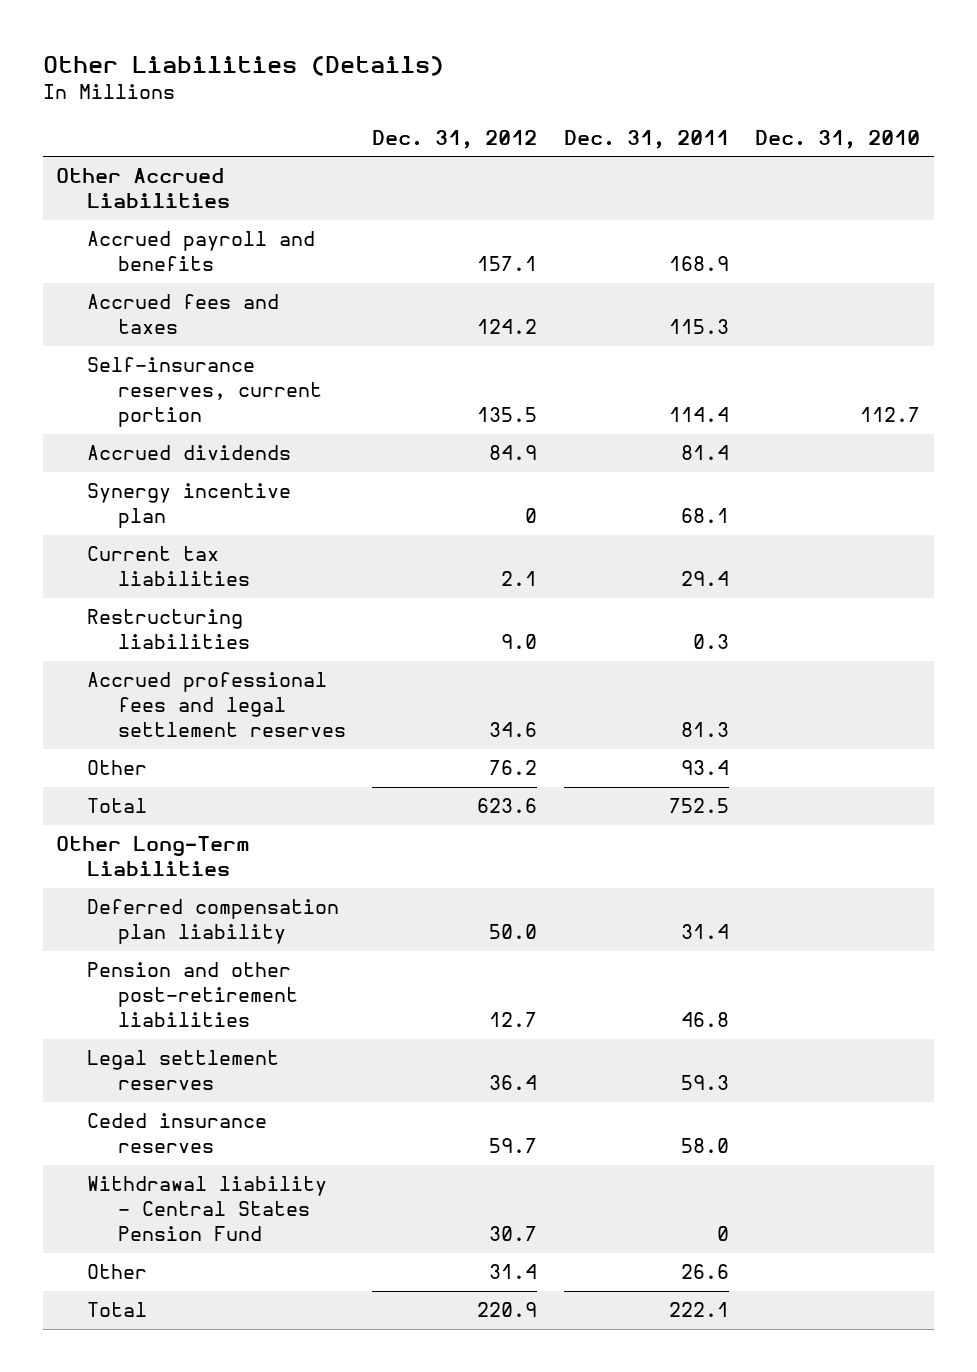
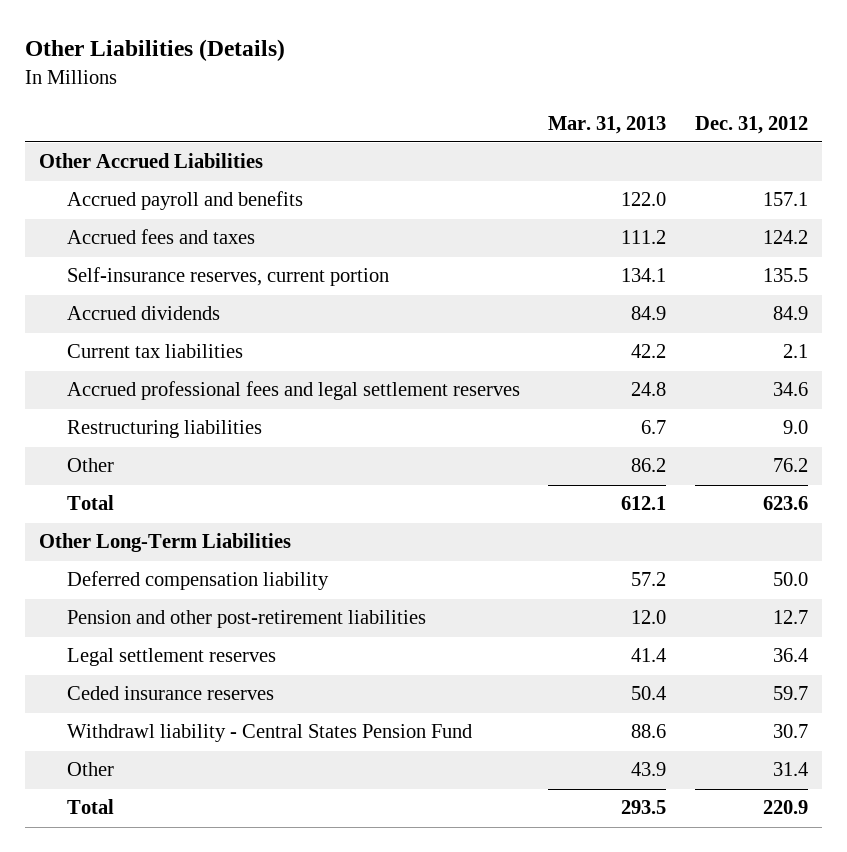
- | Dec. 31, 2012 | Dec. 31, 2011 | Dec. 31, 2010
+ | Mar. 31, 2013 | Dec. 31, 2012
- Synergy incentive plan | 0 | 68.1 |
moved down: Restructuring liabilities | 6.7 | 9.0
- Deferred compensation plan liability | 50.0 | 31.4 |
+ Deferred compensation liability | 57.2 | 50.0
- Withdrawal liability - Central States Pension Fund | 30.7 | 0 |
+ Withdrawl liability - Central States Pension Fund | 88.6 | 30.7

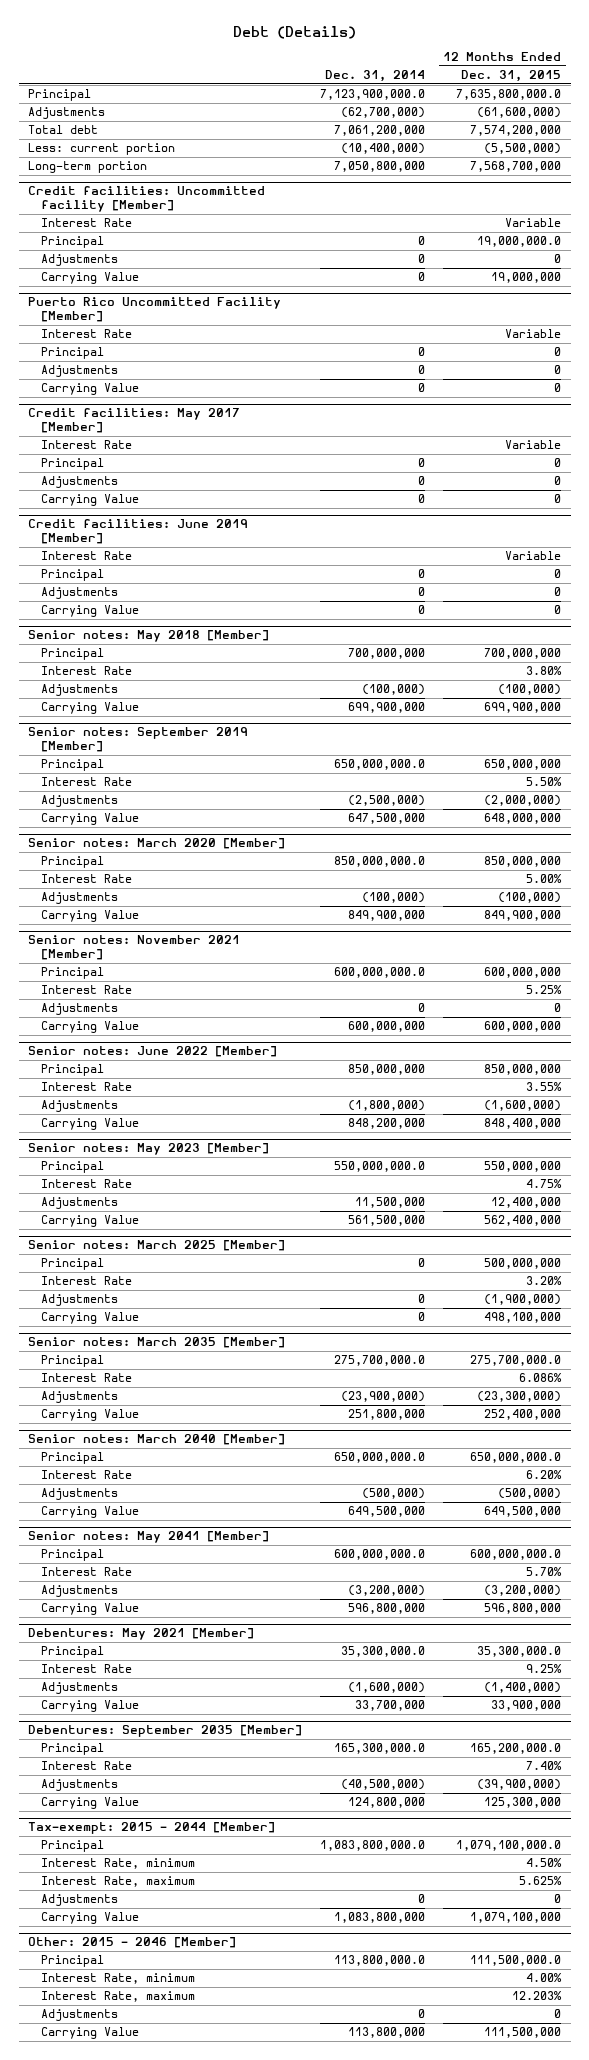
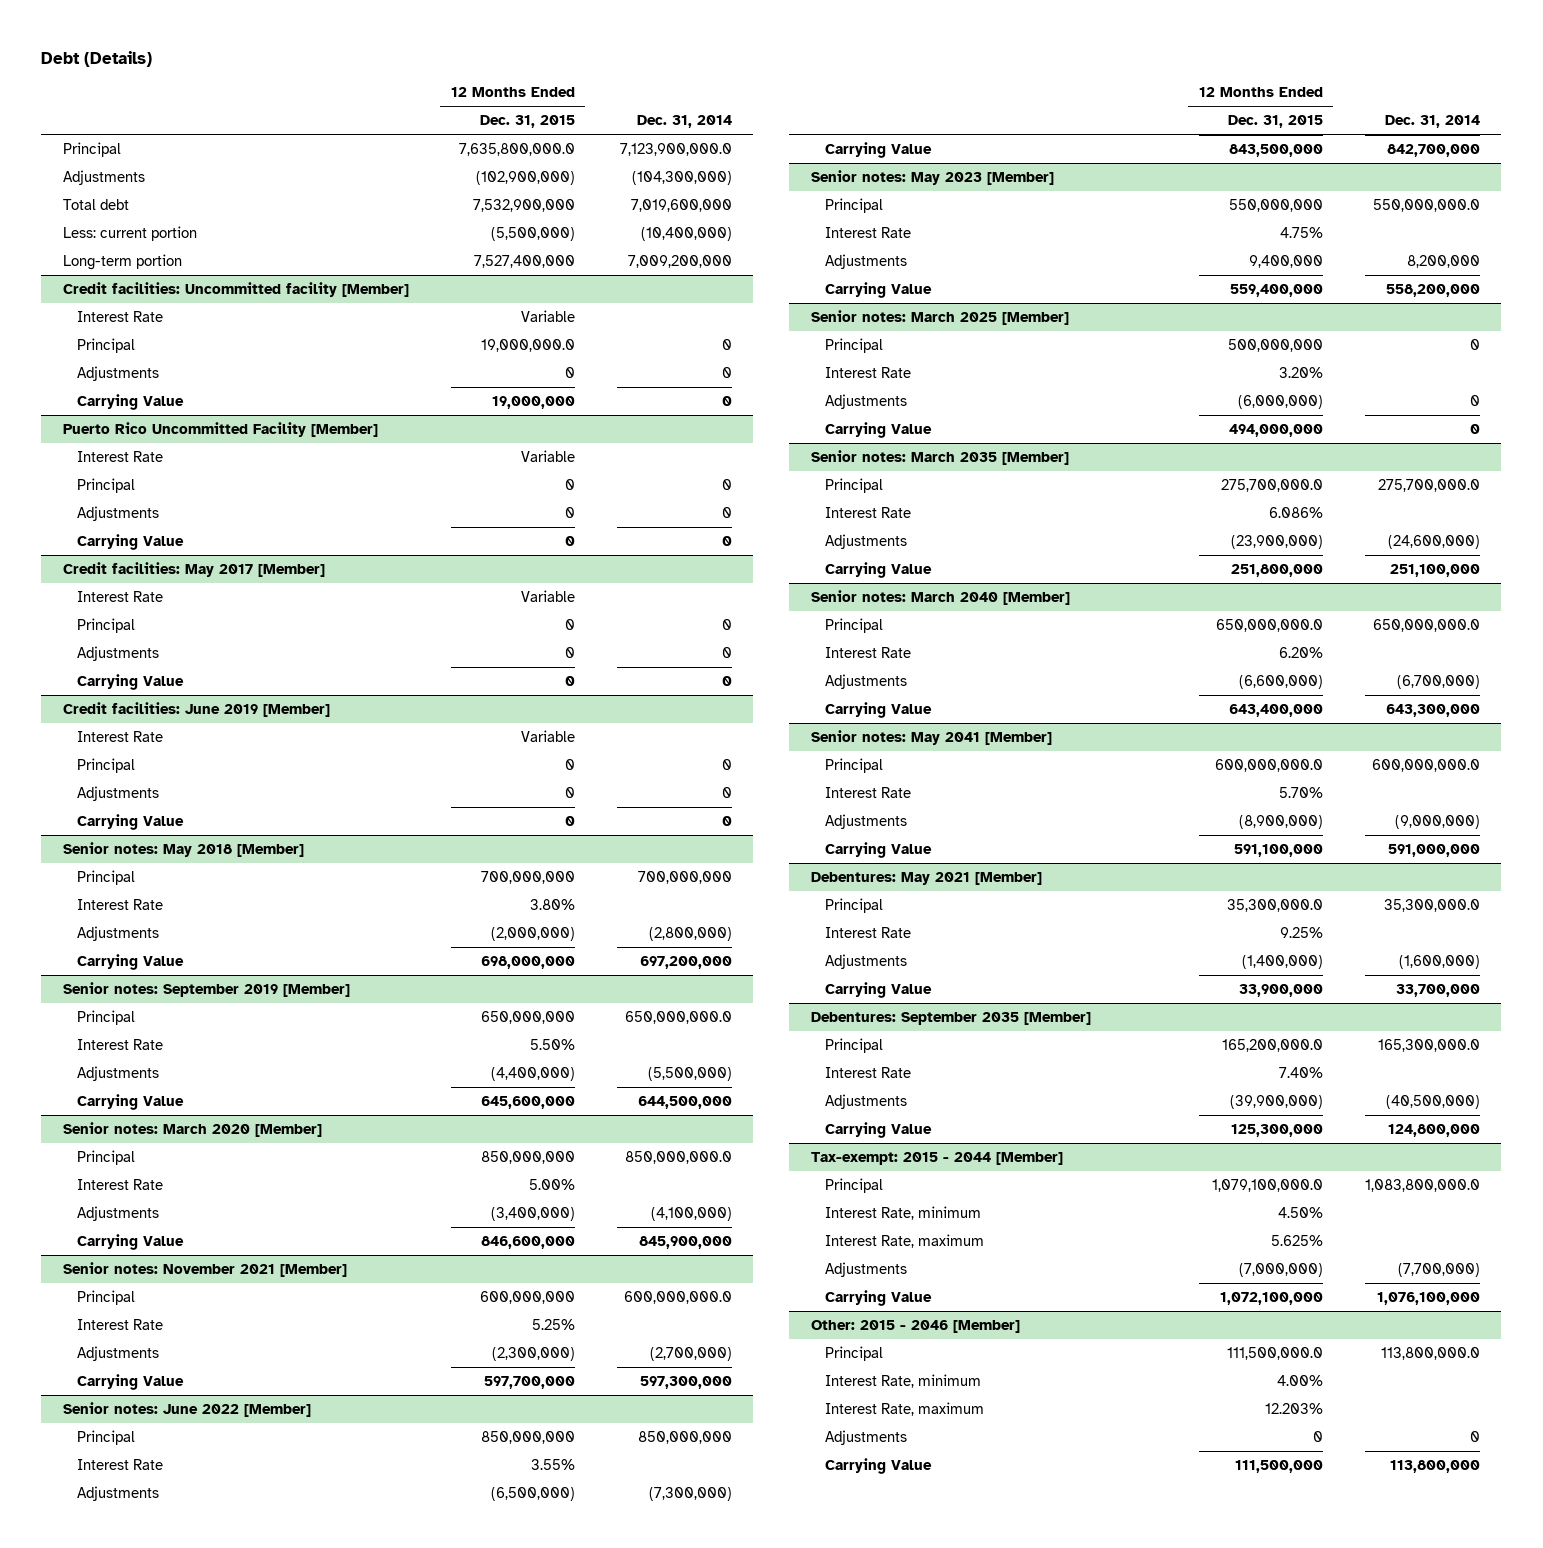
- | Dec. 31, 2014 | 12 Months Ended Dec. 31, 2015
+ | 12 Months Ended Dec. 31, 2015 | Dec. 31, 2014
- Adjustments | (62,700,000) | (61,600,000)
- Total debt | 7,061,200,000 | 7,574,200,000
+ Adjustments | (102,900,000) | (104,300,000)
+ Total debt | 7,532,900,000 | 7,019,600,000
- Long-term portion | 7,050,800,000 | 7,568,700,000
+ Long-term portion | 7,527,400,000 | 7,009,200,000
@ Senior notes: May 2018 [Member]
- Adjustments | (100,000) | (100,000)
- Carrying Value | 699,900,000 | 699,900,000
+ Adjustments | (2,000,000) | (2,800,000)
+ Carrying Value | 698,000,000 | 697,200,000
@ Senior notes: September 2019 [Member]
- Adjustments | (2,500,000) | (2,000,000)
- Carrying Value | 647,500,000 | 648,000,000
+ Adjustments | (4,400,000) | (5,500,000)
+ Carrying Value | 645,600,000 | 644,500,000
@ Senior notes: March 2020 [Member]
- Adjustments | (100,000) | (100,000)
- Carrying Value | 849,900,000 | 849,900,000
+ Adjustments | (3,400,000) | (4,100,000)
+ Carrying Value | 846,600,000 | 845,900,000
@ Senior notes: November 2021 [Member]
- Adjustments | 0 | 0
- Carrying Value | 600,000,000 | 600,000,000
+ Adjustments | (2,300,000) | (2,700,000)
+ Carrying Value | 597,700,000 | 597,300,000
@ Senior notes: June 2022 [Member]
- Adjustments | (1,800,000) | (1,600,000)
- Carrying Value | 848,200,000 | 848,400,000
+ Adjustments | (6,500,000) | (7,300,000)
+ Carrying Value | 843,500,000 | 842,700,000
@ Senior notes: May 2023 [Member]
- Adjustments | 11,500,000 | 12,400,000
- Carrying Value | 561,500,000 | 562,400,000
+ Adjustments | 9,400,000 | 8,200,000
+ Carrying Value | 559,400,000 | 558,200,000
@ Senior notes: March 2025 [Member]
- Adjustments | 0 | (1,900,000)
- Carrying Value | 0 | 498,100,000
+ Adjustments | (6,000,000) | 0
+ Carrying Value | 494,000,000 | 0
@ Senior notes: March 2035 [Member]
- Adjustments | (23,900,000) | (23,300,000)
- Carrying Value | 251,800,000 | 252,400,000
+ Adjustments | (23,900,000) | (24,600,000)
+ Carrying Value | 251,800,000 | 251,100,000
@ Senior notes: March 2040 [Member]
- Adjustments | (500,000) | (500,000)
- Carrying Value | 649,500,000 | 649,500,000
+ Adjustments | (6,600,000) | (6,700,000)
+ Carrying Value | 643,400,000 | 643,300,000
@ Senior notes: May 2041 [Member]
- Adjustments | (3,200,000) | (3,200,000)
- Carrying Value | 596,800,000 | 596,800,000
+ Adjustments | (8,900,000) | (9,000,000)
+ Carrying Value | 591,100,000 | 591,000,000
@ Tax-exempt: 2015 - 2044 [Member]
- Adjustments | 0 | 0
- Carrying Value | 1,083,800,000 | 1,079,100,000
+ Adjustments | (7,000,000) | (7,700,000)
+ Carrying Value | 1,072,100,000 | 1,076,100,000

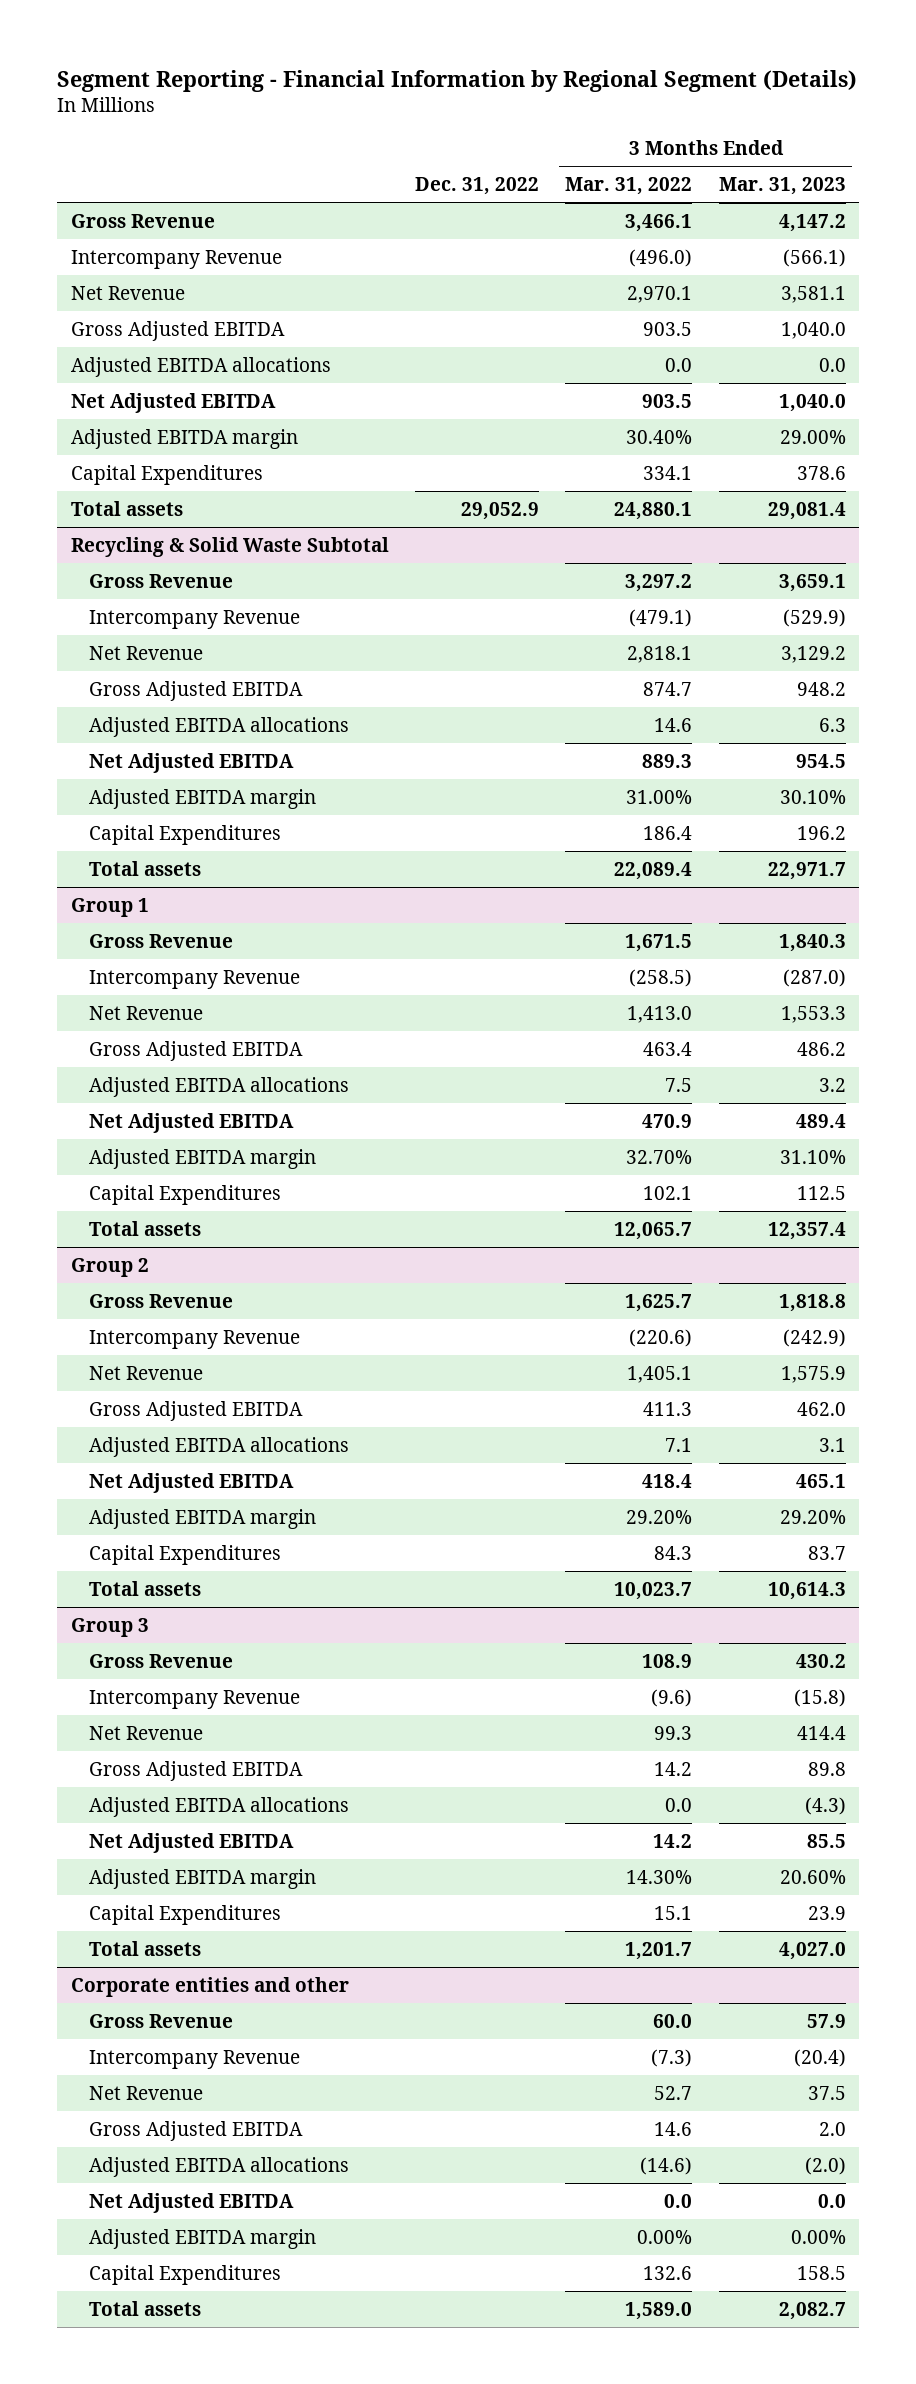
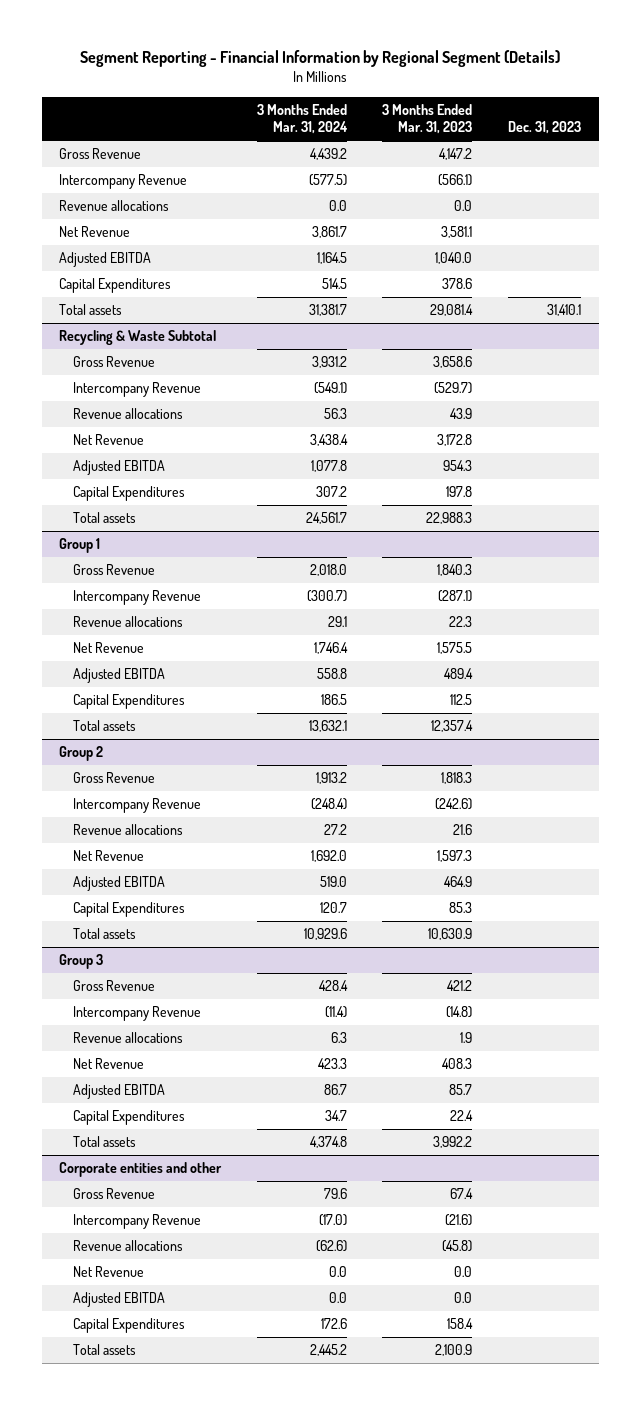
- | Dec. 31, 2022 | 3 Months Ended Mar. 31, 2022 | 3 Months Ended Mar. 31, 2023
+ | 3 Months Ended Mar. 31, 2024 | 3 Months Ended Mar. 31, 2023 | Dec. 31, 2023
+ Revenue allocations | 0.0 | 0.0 |
- Gross Adjusted EBITDA | | 903.5 | 1,040.0
- Adjusted EBITDA allocations | | 0.0 | 0.0
- Net Adjusted EBITDA | | 903.5 | 1,040.0
- Adjusted EBITDA margin | | 30.40% | 29.00%
+ Adjusted EBITDA | 1,164.5 | 1,040.0 |
- Recycling & Solid Waste Subtotal
- Gross Revenue | | 3,297.2 | 3,659.1
- Intercompany Revenue | | (479.1) | (529.9)
- Net Revenue | | 2,818.1 | 3,129.2
- Gross Adjusted EBITDA | | 874.7 | 948.2
- Adjusted EBITDA allocations | | 14.6 | 6.3
- Net Adjusted EBITDA | | 889.3 | 954.5
- Adjusted EBITDA margin | | 31.00% | 30.10%
- Capital Expenditures | | 186.4 | 196.2
- Total assets | | 22,089.4 | 22,971.7
+ Recycling & Waste Subtotal
+ Gross Revenue | 3,931.2 | 3,658.6 |
+ Intercompany Revenue | (549.1) | (529.7) |
+ Revenue allocations | 56.3 | 43.9 |
+ Net Revenue | 3,438.4 | 3,172.8 |
+ Adjusted EBITDA | 1,077.8 | 954.3 |
+ Capital Expenditures | 307.2 | 197.8 |
+ Total assets | 24,561.7 | 22,988.3 |
@ Group 1
- Intercompany Revenue | | (258.5) | (287.0)
- Net Revenue | | 1,413.0 | 1,553.3
- Gross Adjusted EBITDA | | 463.4 | 486.2
- Adjusted EBITDA allocations | | 7.5 | 3.2
- Net Adjusted EBITDA | | 470.9 | 489.4
- Adjusted EBITDA margin | | 32.70% | 31.10%
+ Intercompany Revenue | (300.7) | (287.1) |
+ Revenue allocations | 29.1 | 22.3 |
+ Net Revenue | 1,746.4 | 1,575.5 |
+ Adjusted EBITDA | 558.8 | 489.4 |
@ Group 2
- Gross Revenue | | 1,625.7 | 1,818.8
- Intercompany Revenue | | (220.6) | (242.9)
- Net Revenue | | 1,405.1 | 1,575.9
- Gross Adjusted EBITDA | | 411.3 | 462.0
- Adjusted EBITDA allocations | | 7.1 | 3.1
- Net Adjusted EBITDA | | 418.4 | 465.1
- Adjusted EBITDA margin | | 29.20% | 29.20%
- Capital Expenditures | | 84.3 | 83.7
- Total assets | | 10,023.7 | 10,614.3
+ Gross Revenue | 1,913.2 | 1,818.3 |
+ Intercompany Revenue | (248.4) | (242.6) |
+ Revenue allocations | 27.2 | 21.6 |
+ Net Revenue | 1,692.0 | 1,597.3 |
+ Adjusted EBITDA | 519.0 | 464.9 |
+ Capital Expenditures | 120.7 | 85.3 |
+ Total assets | 10,929.6 | 10,630.9 |
@ Group 3
- Gross Revenue | | 108.9 | 430.2
- Intercompany Revenue | | (9.6) | (15.8)
- Net Revenue | | 99.3 | 414.4
- Gross Adjusted EBITDA | | 14.2 | 89.8
- Adjusted EBITDA allocations | | 0.0 | (4.3)
- Net Adjusted EBITDA | | 14.2 | 85.5
- Adjusted EBITDA margin | | 14.30% | 20.60%
- Capital Expenditures | | 15.1 | 23.9
- Total assets | | 1,201.7 | 4,027.0
+ Gross Revenue | 428.4 | 421.2 |
+ Intercompany Revenue | (11.4) | (14.8) |
+ Revenue allocations | 6.3 | 1.9 |
+ Net Revenue | 423.3 | 408.3 |
+ Adjusted EBITDA | 86.7 | 85.7 |
+ Capital Expenditures | 34.7 | 22.4 |
+ Total assets | 4,374.8 | 3,992.2 |
@ Corporate entities and other
- Gross Revenue | | 60.0 | 57.9
- Intercompany Revenue | | (7.3) | (20.4)
- Net Revenue | | 52.7 | 37.5
- Gross Adjusted EBITDA | | 14.6 | 2.0
- Adjusted EBITDA allocations | | (14.6) | (2.0)
- Net Adjusted EBITDA | | 0.0 | 0.0
- Adjusted EBITDA margin | | 0.00% | 0.00%
- Capital Expenditures | | 132.6 | 158.5
- Total assets | | 1,589.0 | 2,082.7
+ Gross Revenue | 79.6 | 67.4 |
+ Intercompany Revenue | (17.0) | (21.6) |
+ Revenue allocations | (62.6) | (45.8) |
+ Net Revenue | 0.0 | 0.0 |
+ Adjusted EBITDA | 0.0 | 0.0 |
+ Capital Expenditures | 172.6 | 158.4 |
+ Total assets | 2,445.2 | 2,100.9 |

